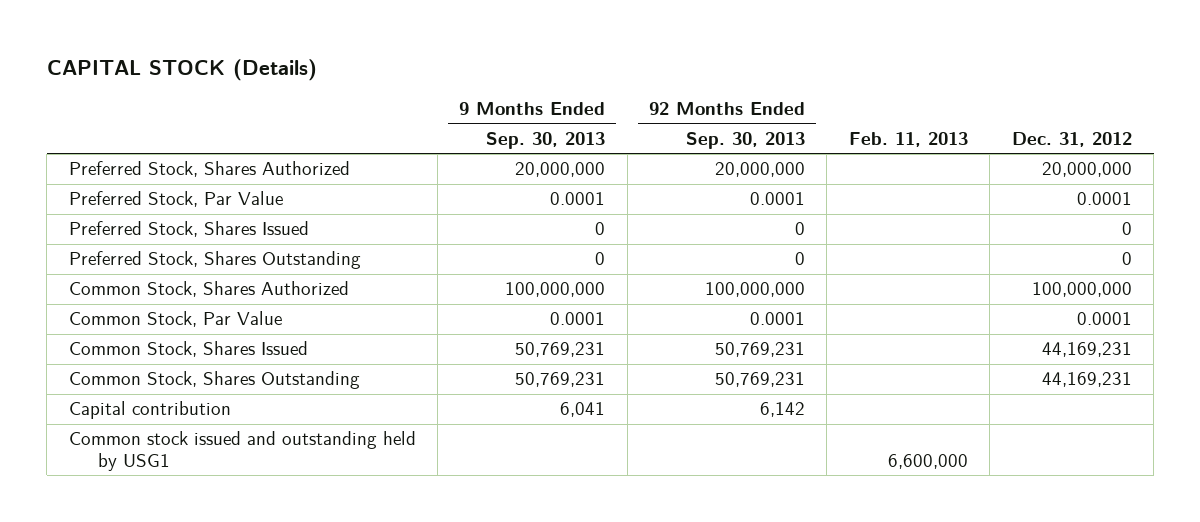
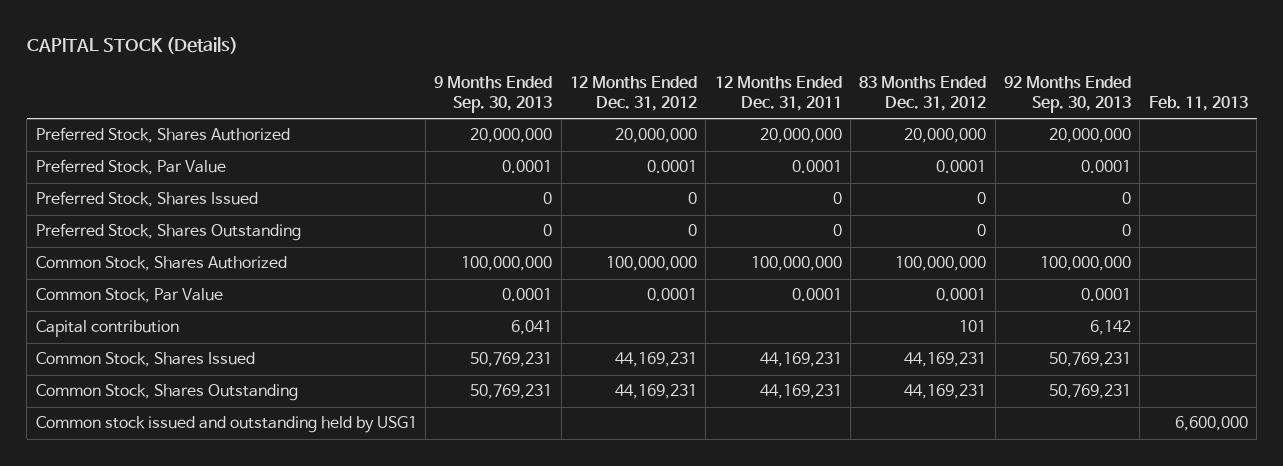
- | 9 Months Ended Sep. 30, 2013 | 92 Months Ended Sep. 30, 2013 | Feb. 11, 2013 | Dec. 31, 2012
+ | 9 Months Ended Sep. 30, 2013 | 12 Months Ended Dec. 31, 2012 | 12 Months Ended Dec. 31, 2011 | 83 Months Ended Dec. 31, 2012 | 92 Months Ended Sep. 30, 2013 | Feb. 11, 2013
moved up: Capital contribution | 6,041 | | | 101 | 6,142 |

